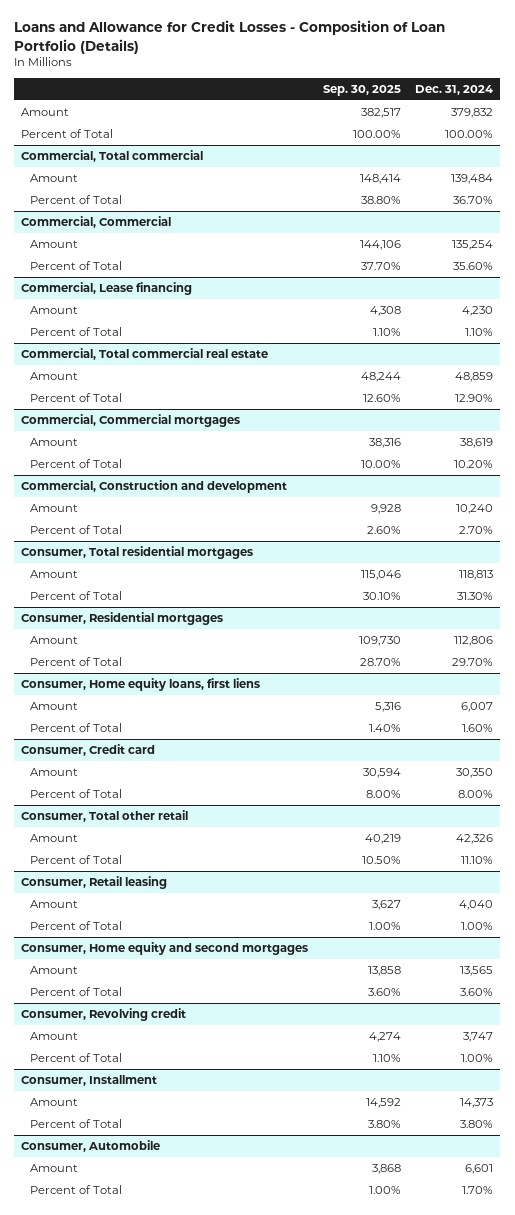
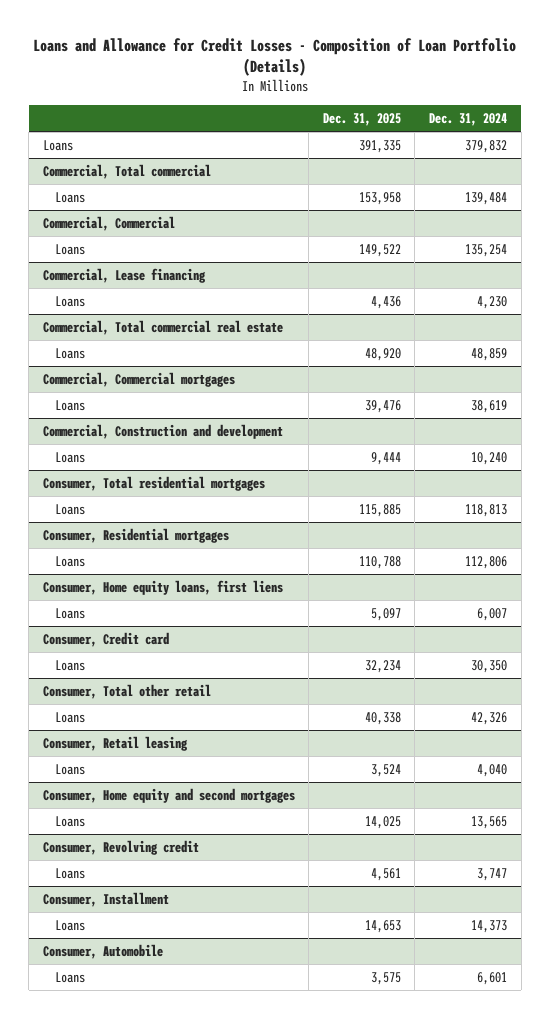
- | Sep. 30, 2025 | Dec. 31, 2024
+ | Dec. 31, 2025 | Dec. 31, 2024
- Amount | 382,517 | 379,832
- Percent of Total | 100.00% | 100.00%
+ Loans | 391,335 | 379,832
@ Commercial, Total commercial
- Amount | 148,414 | 139,484
- Percent of Total | 38.80% | 36.70%
+ Loans | 153,958 | 139,484
@ Commercial, Commercial
- Amount | 144,106 | 135,254
- Percent of Total | 37.70% | 35.60%
+ Loans | 149,522 | 135,254
@ Commercial, Lease financing
- Amount | 4,308 | 4,230
- Percent of Total | 1.10% | 1.10%
+ Loans | 4,436 | 4,230
@ Commercial, Total commercial real estate
- Amount | 48,244 | 48,859
- Percent of Total | 12.60% | 12.90%
+ Loans | 48,920 | 48,859
@ Commercial, Commercial mortgages
- Amount | 38,316 | 38,619
- Percent of Total | 10.00% | 10.20%
+ Loans | 39,476 | 38,619
@ Commercial, Construction and development
- Amount | 9,928 | 10,240
- Percent of Total | 2.60% | 2.70%
+ Loans | 9,444 | 10,240
@ Consumer, Total residential mortgages
- Amount | 115,046 | 118,813
- Percent of Total | 30.10% | 31.30%
+ Loans | 115,885 | 118,813
@ Consumer, Residential mortgages
- Amount | 109,730 | 112,806
- Percent of Total | 28.70% | 29.70%
+ Loans | 110,788 | 112,806
@ Consumer, Home equity loans, first liens
- Amount | 5,316 | 6,007
- Percent of Total | 1.40% | 1.60%
+ Loans | 5,097 | 6,007
@ Consumer, Credit card
- Amount | 30,594 | 30,350
- Percent of Total | 8.00% | 8.00%
+ Loans | 32,234 | 30,350
@ Consumer, Total other retail
- Amount | 40,219 | 42,326
- Percent of Total | 10.50% | 11.10%
+ Loans | 40,338 | 42,326
@ Consumer, Retail leasing
- Amount | 3,627 | 4,040
- Percent of Total | 1.00% | 1.00%
+ Loans | 3,524 | 4,040
@ Consumer, Home equity and second mortgages
- Amount | 13,858 | 13,565
- Percent of Total | 3.60% | 3.60%
+ Loans | 14,025 | 13,565
@ Consumer, Revolving credit
- Amount | 4,274 | 3,747
- Percent of Total | 1.10% | 1.00%
+ Loans | 4,561 | 3,747
@ Consumer, Installment
- Amount | 14,592 | 14,373
- Percent of Total | 3.80% | 3.80%
+ Loans | 14,653 | 14,373
@ Consumer, Automobile
- Amount | 3,868 | 6,601
- Percent of Total | 1.00% | 1.70%
+ Loans | 3,575 | 6,601

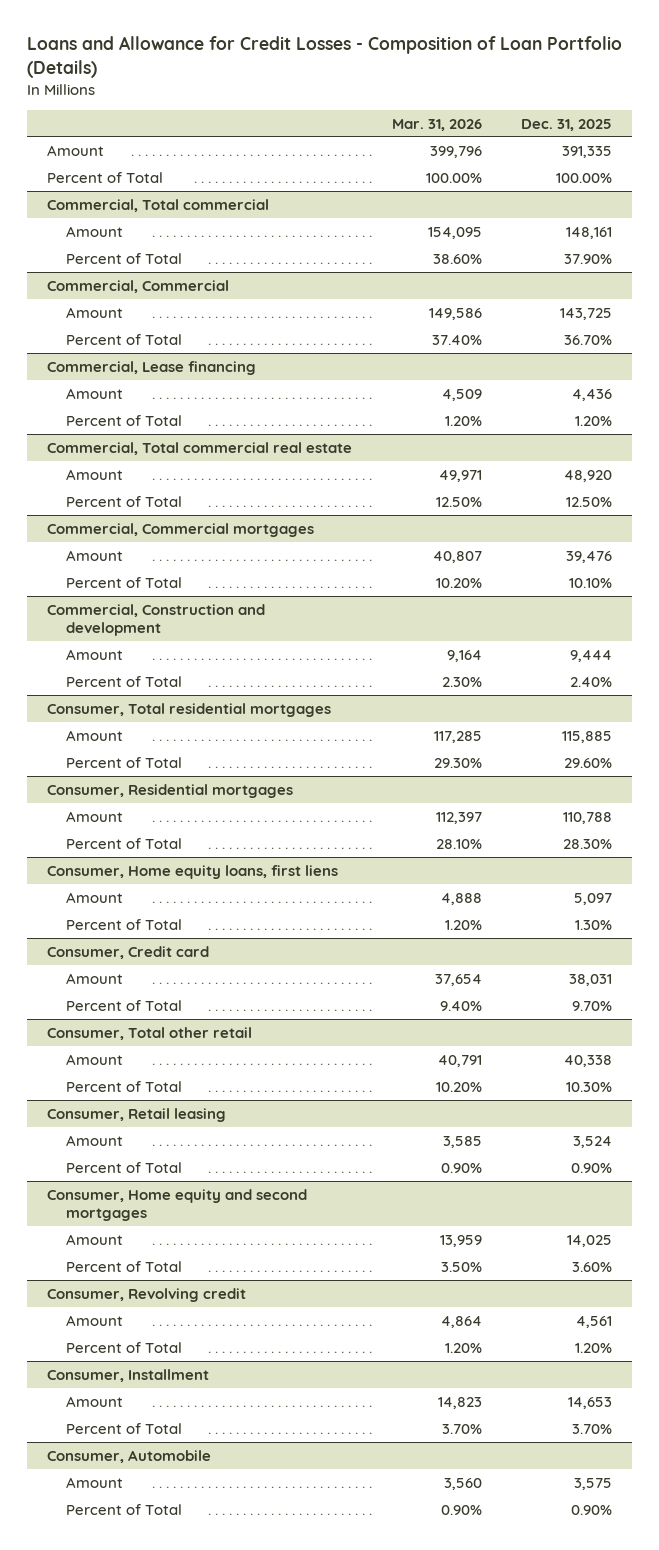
- | Dec. 31, 2025 | Dec. 31, 2024
+ | Mar. 31, 2026 | Dec. 31, 2025
- Loans | 391,335 | 379,832
+ Amount | 399,796 | 391,335
+ Percent of Total | 100.00% | 100.00%
@ Commercial, Total commercial
- Loans | 153,958 | 139,484
+ Amount | 154,095 | 148,161
+ Percent of Total | 38.60% | 37.90%
@ Commercial, Commercial
- Loans | 149,522 | 135,254
+ Amount | 149,586 | 143,725
+ Percent of Total | 37.40% | 36.70%
@ Commercial, Lease financing
- Loans | 4,436 | 4,230
+ Amount | 4,509 | 4,436
+ Percent of Total | 1.20% | 1.20%
@ Commercial, Total commercial real estate
- Loans | 48,920 | 48,859
+ Amount | 49,971 | 48,920
+ Percent of Total | 12.50% | 12.50%
@ Commercial, Commercial mortgages
- Loans | 39,476 | 38,619
+ Amount | 40,807 | 39,476
+ Percent of Total | 10.20% | 10.10%
@ Commercial, Construction and development
- Loans | 9,444 | 10,240
+ Amount | 9,164 | 9,444
+ Percent of Total | 2.30% | 2.40%
@ Consumer, Total residential mortgages
- Loans | 115,885 | 118,813
+ Amount | 117,285 | 115,885
+ Percent of Total | 29.30% | 29.60%
@ Consumer, Residential mortgages
- Loans | 110,788 | 112,806
+ Amount | 112,397 | 110,788
+ Percent of Total | 28.10% | 28.30%
@ Consumer, Home equity loans, first liens
- Loans | 5,097 | 6,007
+ Amount | 4,888 | 5,097
+ Percent of Total | 1.20% | 1.30%
@ Consumer, Credit card
- Loans | 32,234 | 30,350
+ Amount | 37,654 | 38,031
+ Percent of Total | 9.40% | 9.70%
@ Consumer, Total other retail
- Loans | 40,338 | 42,326
+ Amount | 40,791 | 40,338
+ Percent of Total | 10.20% | 10.30%
@ Consumer, Retail leasing
- Loans | 3,524 | 4,040
+ Amount | 3,585 | 3,524
+ Percent of Total | 0.90% | 0.90%
@ Consumer, Home equity and second mortgages
- Loans | 14,025 | 13,565
+ Amount | 13,959 | 14,025
+ Percent of Total | 3.50% | 3.60%
@ Consumer, Revolving credit
- Loans | 4,561 | 3,747
+ Amount | 4,864 | 4,561
+ Percent of Total | 1.20% | 1.20%
@ Consumer, Installment
- Loans | 14,653 | 14,373
+ Amount | 14,823 | 14,653
+ Percent of Total | 3.70% | 3.70%
@ Consumer, Automobile
- Loans | 3,575 | 6,601
+ Amount | 3,560 | 3,575
+ Percent of Total | 0.90% | 0.90%

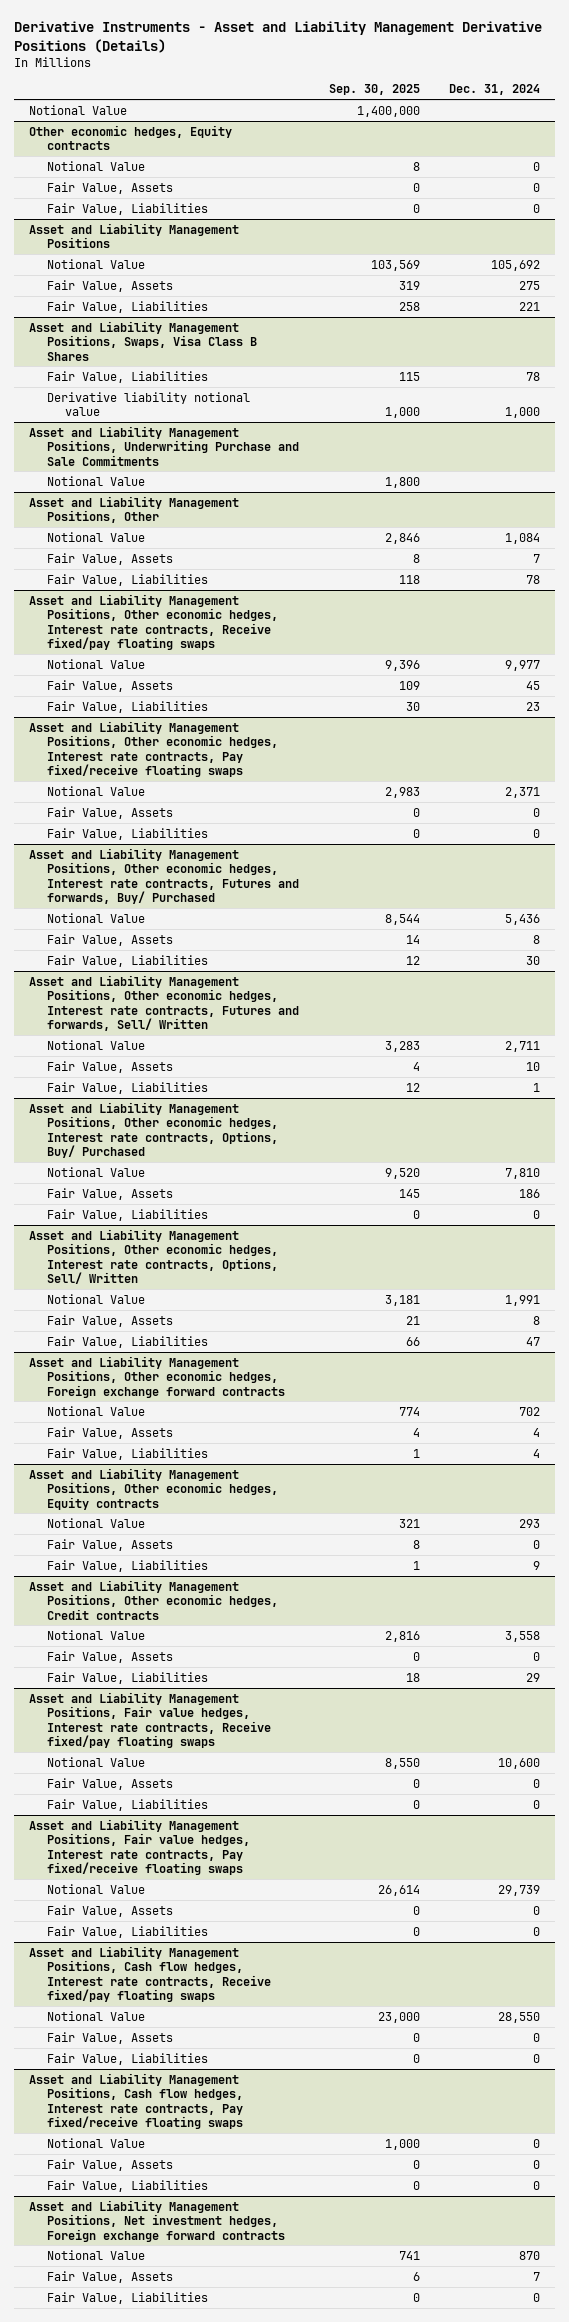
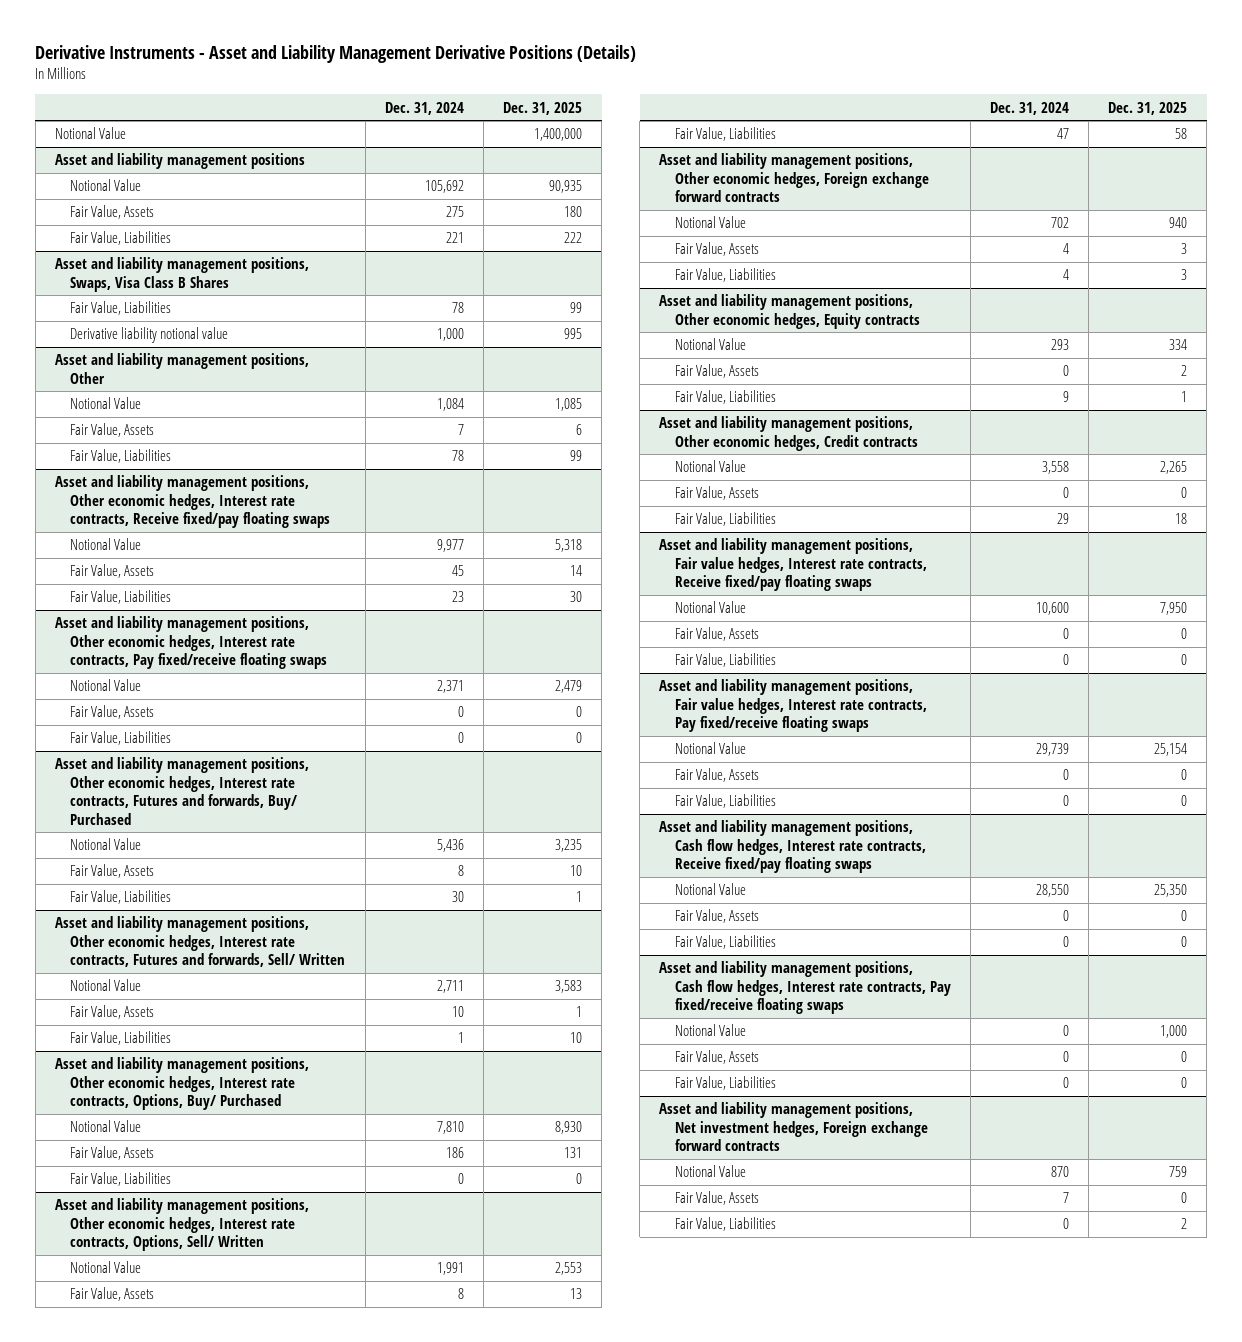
- | Sep. 30, 2025 | Dec. 31, 2024
+ | Dec. 31, 2024 | Dec. 31, 2025
- Other economic hedges, Equity contracts
- Notional Value | 8 | 0
- Fair Value, Assets | 0 | 0
- Fair Value, Liabilities | 0 | 0
- Asset and Liability Management Positions
+ Asset and liability management positions
- Asset and Liability Management Positions, Swaps, Visa Class B Shares
+ Asset and liability management positions, Swaps, Visa Class B Shares
- Asset and Liability Management Positions, Underwriting Purchase and Sale Commitments
- Notional Value | 1,800 |
- Asset and Liability Management Positions, Other
+ Asset and liability management positions, Other
- Asset and Liability Management Positions, Other economic hedges, Interest rate contracts, Receive fixed/pay floating swaps
+ Asset and liability management positions, Other economic hedges, Interest rate contracts, Receive fixed/pay floating swaps
- Asset and Liability Management Positions, Other economic hedges, Interest rate contracts, Pay fixed/receive floating swaps
+ Asset and liability management positions, Other economic hedges, Interest rate contracts, Pay fixed/receive floating swaps
- Asset and Liability Management Positions, Other economic hedges, Interest rate contracts, Futures and forwards, Buy/ Purchased
+ Asset and liability management positions, Other economic hedges, Interest rate contracts, Futures and forwards, Buy/ Purchased
- Asset and Liability Management Positions, Other economic hedges, Interest rate contracts, Futures and forwards, Sell/ Written
+ Asset and liability management positions, Other economic hedges, Interest rate contracts, Futures and forwards, Sell/ Written
- Asset and Liability Management Positions, Other economic hedges, Interest rate contracts, Options, Buy/ Purchased
+ Asset and liability management positions, Other economic hedges, Interest rate contracts, Options, Buy/ Purchased
- Asset and Liability Management Positions, Other economic hedges, Interest rate contracts, Options, Sell/ Written
+ Asset and liability management positions, Other economic hedges, Interest rate contracts, Options, Sell/ Written
- Asset and Liability Management Positions, Other economic hedges, Foreign exchange forward contracts
+ Asset and liability management positions, Other economic hedges, Foreign exchange forward contracts
- Asset and Liability Management Positions, Other economic hedges, Equity contracts
+ Asset and liability management positions, Other economic hedges, Equity contracts
- Asset and Liability Management Positions, Other economic hedges, Credit contracts
+ Asset and liability management positions, Other economic hedges, Credit contracts
- Asset and Liability Management Positions, Fair value hedges, Interest rate contracts, Receive fixed/pay floating swaps
+ Asset and liability management positions, Fair value hedges, Interest rate contracts, Receive fixed/pay floating swaps
- Asset and Liability Management Positions, Fair value hedges, Interest rate contracts, Pay fixed/receive floating swaps
+ Asset and liability management positions, Fair value hedges, Interest rate contracts, Pay fixed/receive floating swaps
- Asset and Liability Management Positions, Cash flow hedges, Interest rate contracts, Receive fixed/pay floating swaps
+ Asset and liability management positions, Cash flow hedges, Interest rate contracts, Receive fixed/pay floating swaps
- Asset and Liability Management Positions, Cash flow hedges, Interest rate contracts, Pay fixed/receive floating swaps
+ Asset and liability management positions, Cash flow hedges, Interest rate contracts, Pay fixed/receive floating swaps
- Asset and Liability Management Positions, Net investment hedges, Foreign exchange forward contracts
+ Asset and liability management positions, Net investment hedges, Foreign exchange forward contracts

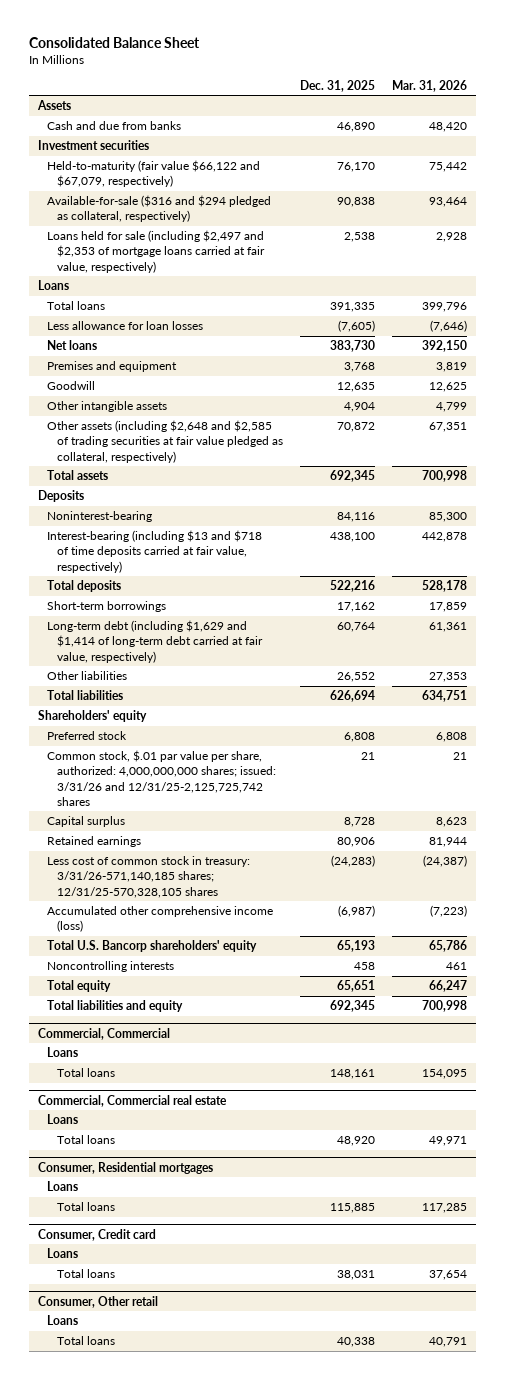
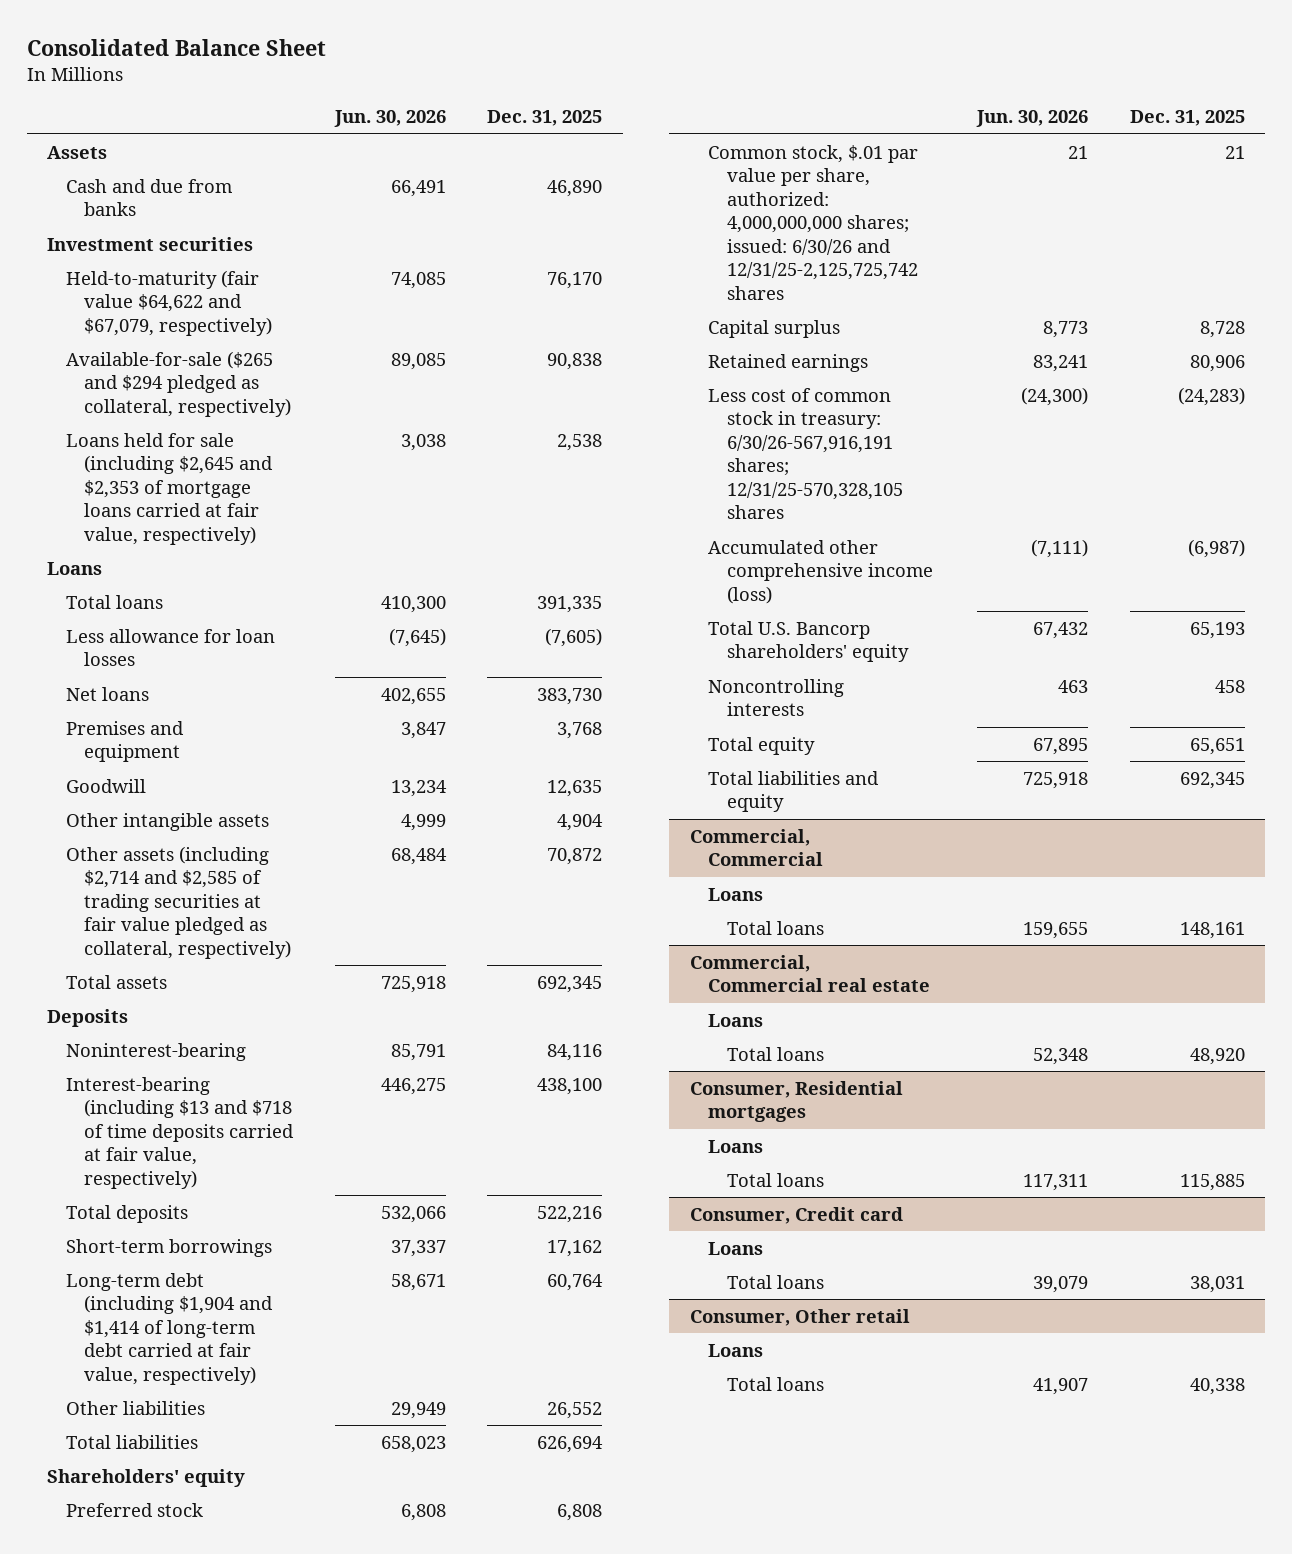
- | Dec. 31, 2025 | Mar. 31, 2026
+ | Jun. 30, 2026 | Dec. 31, 2025
- Held-to-maturity (fair value $66,122 and $67,079, respectively) | 76,170 | 75,442
- Available-for-sale ($316 and $294 pledged as collateral, respectively) | 90,838 | 93,464
- Loans held for sale (including $2,497 and $2,353 of mortgage loans carried at fair value, respectively) | 2,538 | 2,928
+ Held-to-maturity (fair value $64,622 and $67,079, respectively) | 74,085 | 76,170
+ Available-for-sale ($265 and $294 pledged as collateral, respectively) | 89,085 | 90,838
+ Loans held for sale (including $2,645 and $2,353 of mortgage loans carried at fair value, respectively) | 3,038 | 2,538
- Other assets (including $2,648 and $2,585 of trading securities at fair value pledged as collateral, respectively) | 70,872 | 67,351
+ Other assets (including $2,714 and $2,585 of trading securities at fair value pledged as collateral, respectively) | 68,484 | 70,872
- Long-term debt (including $1,629 and $1,414 of long-term debt carried at fair value, respectively) | 60,764 | 61,361
+ Long-term debt (including $1,904 and $1,414 of long-term debt carried at fair value, respectively) | 58,671 | 60,764
- Common stock, $.01 par value per share, authorized: 4,000,000,000 shares; issued: 3/31/26 and 12/31/25-2,125,725,742 shares | 21 | 21
+ Common stock, $.01 par value per share, authorized: 4,000,000,000 shares; issued: 6/30/26 and 12/31/25-2,125,725,742 shares | 21 | 21
- Less cost of common stock in treasury: 3/31/26-571,140,185 shares; 12/31/25-570,328,105 shares | (24,283) | (24,387)
+ Less cost of common stock in treasury: 6/30/26-567,916,191 shares; 12/31/25-570,328,105 shares | (24,300) | (24,283)

